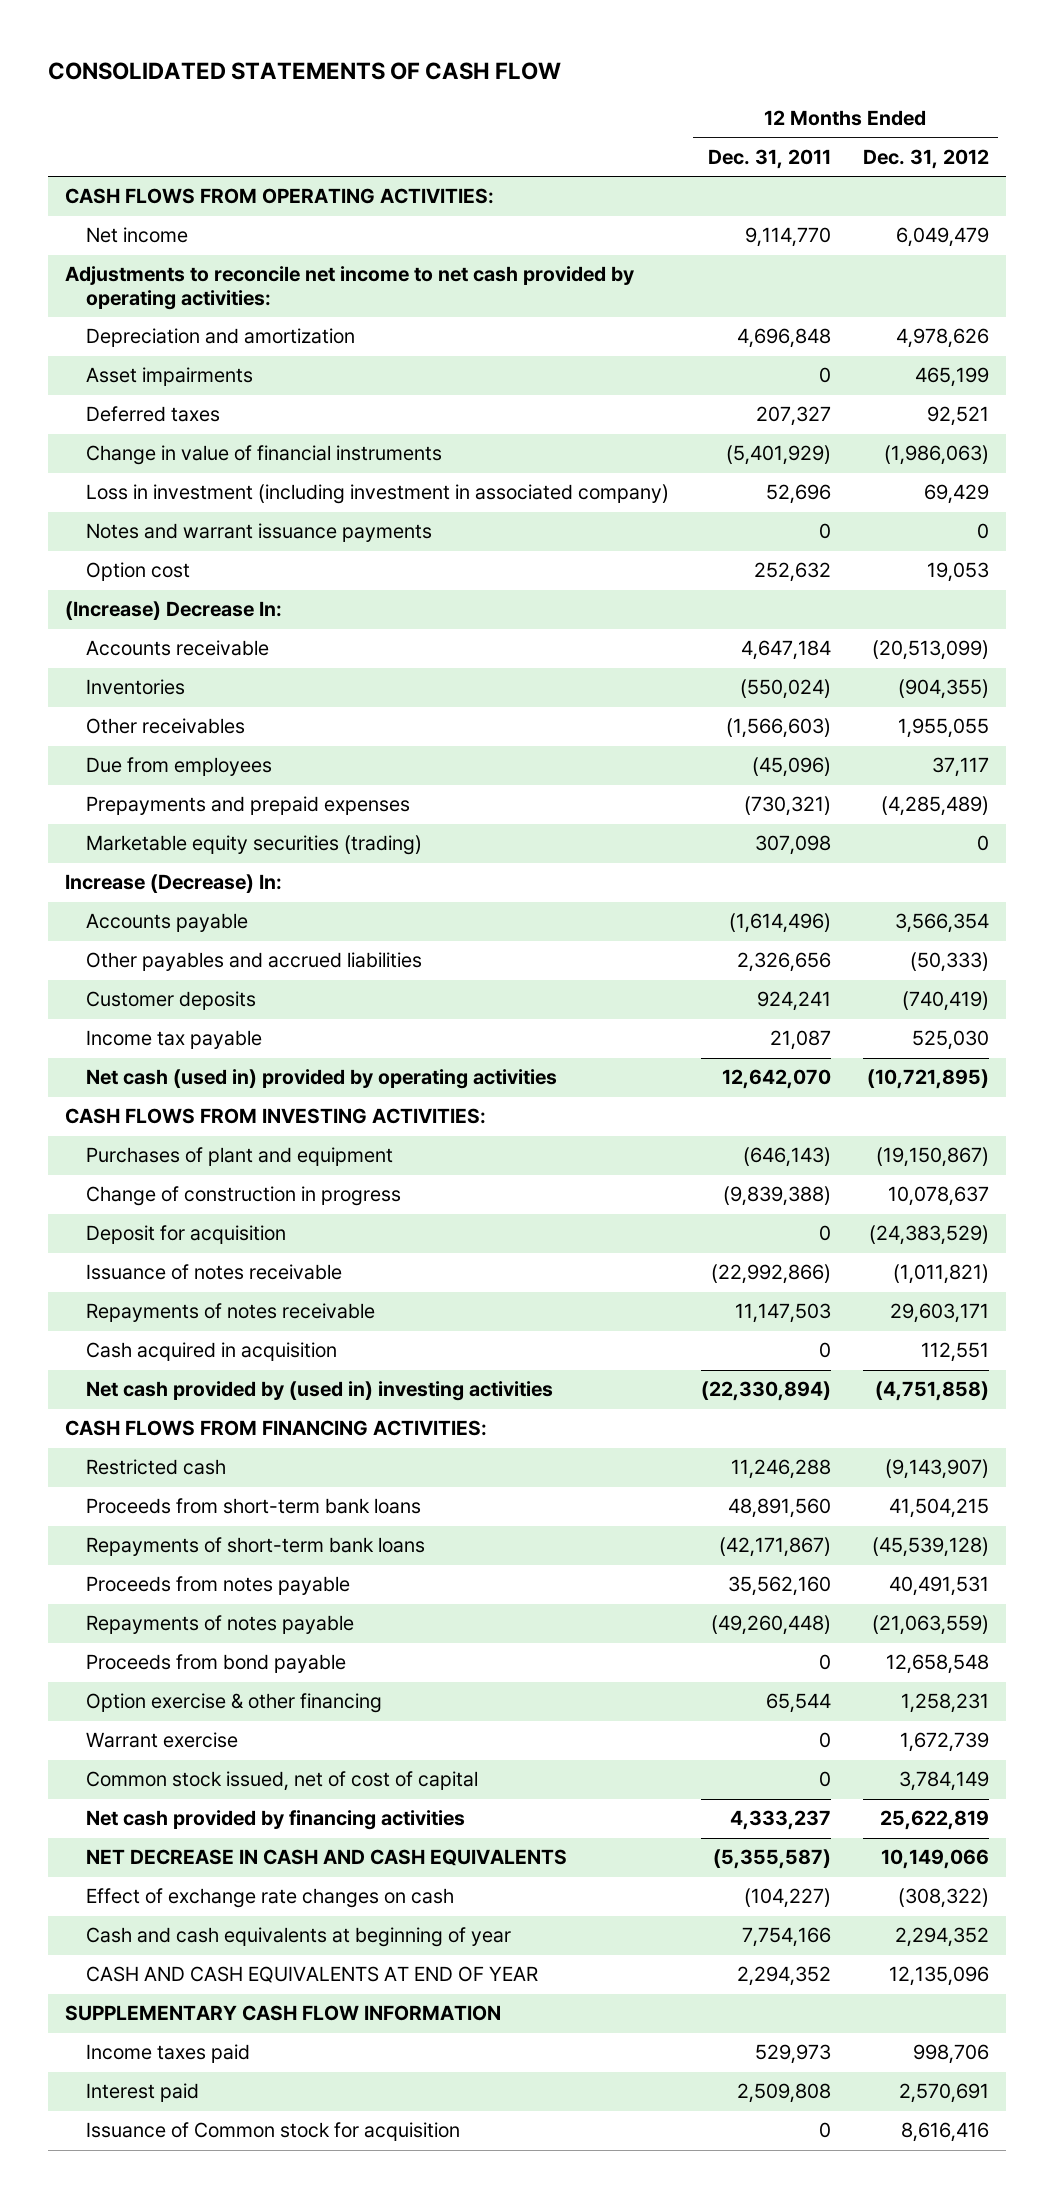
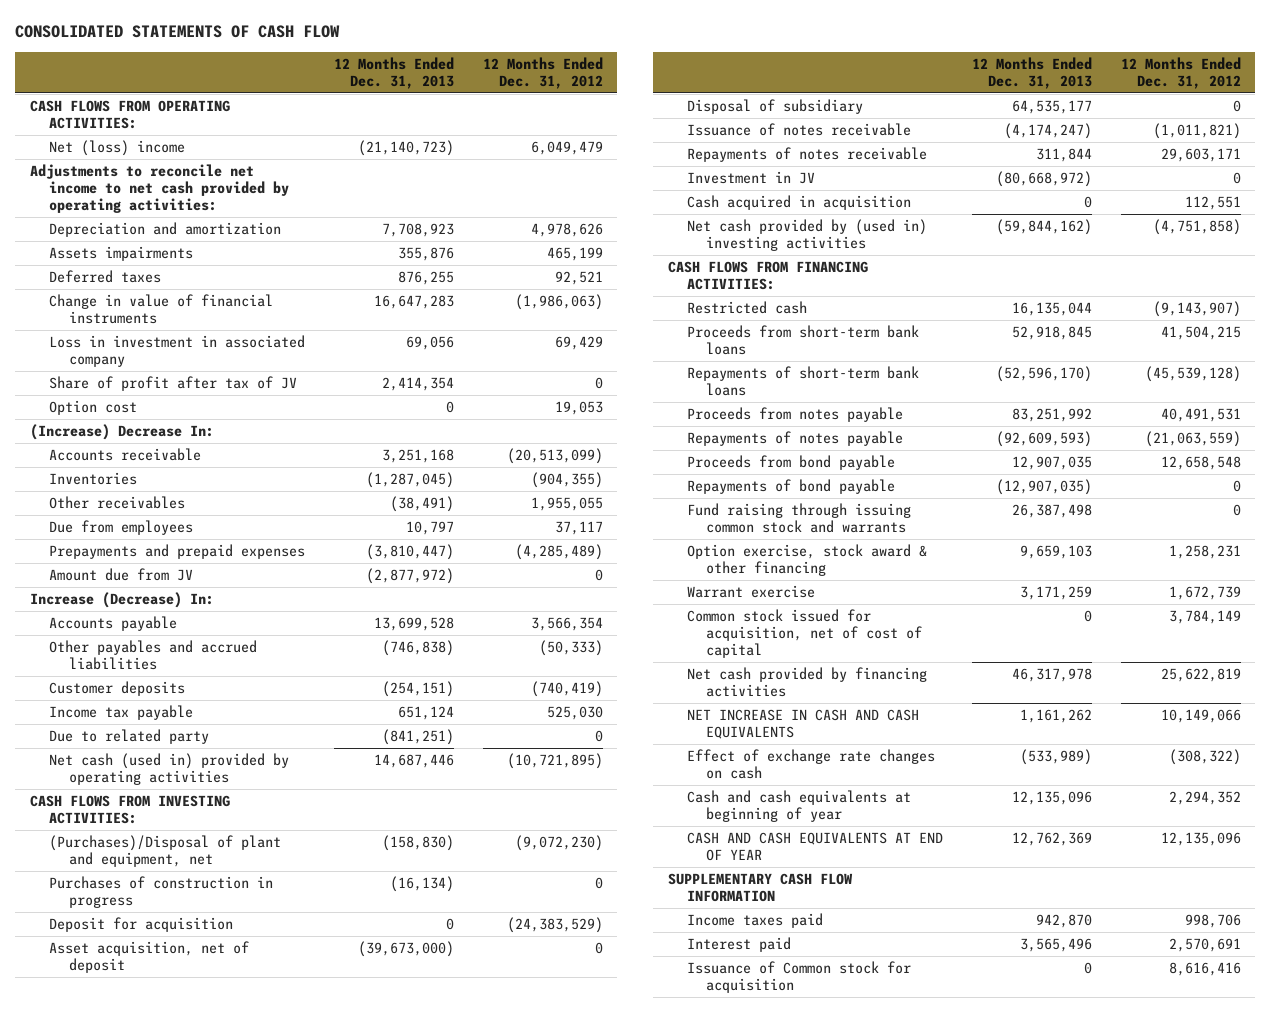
- | 12 Months Ended Dec. 31, 2011 | 12 Months Ended Dec. 31, 2012
+ | 12 Months Ended Dec. 31, 2013 | 12 Months Ended Dec. 31, 2012
- Net income | 9,114,770 | 6,049,479
+ Net (loss) income | (21,140,723) | 6,049,479
- Asset impairments | 0 | 465,199
+ Assets impairments | 355,876 | 465,199
- Loss in investment (including investment in associated company) | 52,696 | 69,429
- Notes and warrant issuance payments | 0 | 0
+ Loss in investment in associated company | 69,056 | 69,429
+ Share of profit after tax of JV | 2,414,354 | 0
- Marketable equity securities (trading) | 307,098 | 0
+ Amount due from JV | (2,877,972) | 0
+ Due to related party | (841,251) | 0
- Purchases of plant and equipment | (646,143) | (19,150,867)
- Change of construction in progress | (9,839,388) | 10,078,637
+ (Purchases)/Disposal of plant and equipment, net | (158,830) | (9,072,230)
+ Purchases of construction in progress | (16,134) | 0
+ Asset acquisition, net of deposit | (39,673,000) | 0
+ Disposal of subsidiary | 64,535,177 | 0
+ Investment in JV | (80,668,972) | 0
- Option exercise & other financing | 65,544 | 1,258,231
+ Repayments of bond payable | (12,907,035) | 0
+ Fund raising through issuing common stock and warrants | 26,387,498 | 0
+ Option exercise, stock award & other financing | 9,659,103 | 1,258,231
- Common stock issued, net of cost of capital | 0 | 3,784,149
+ Common stock issued for acquisition, net of cost of capital | 0 | 3,784,149
- NET DECREASE IN CASH AND CASH EQUIVALENTS | (5,355,587) | 10,149,066
+ NET INCREASE IN CASH AND CASH EQUIVALENTS | 1,161,262 | 10,149,066

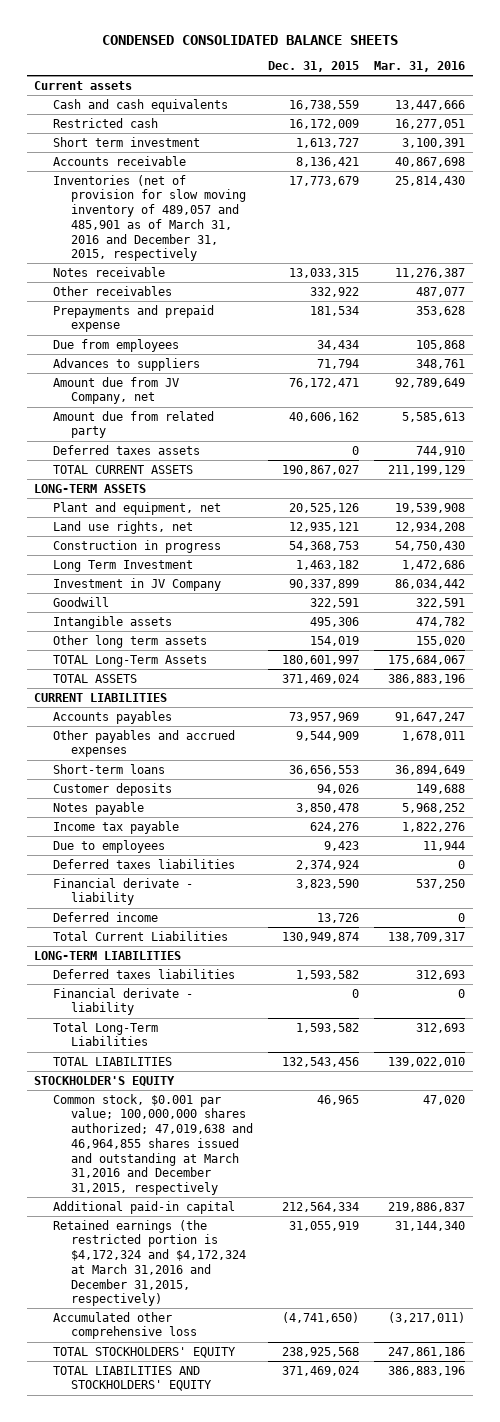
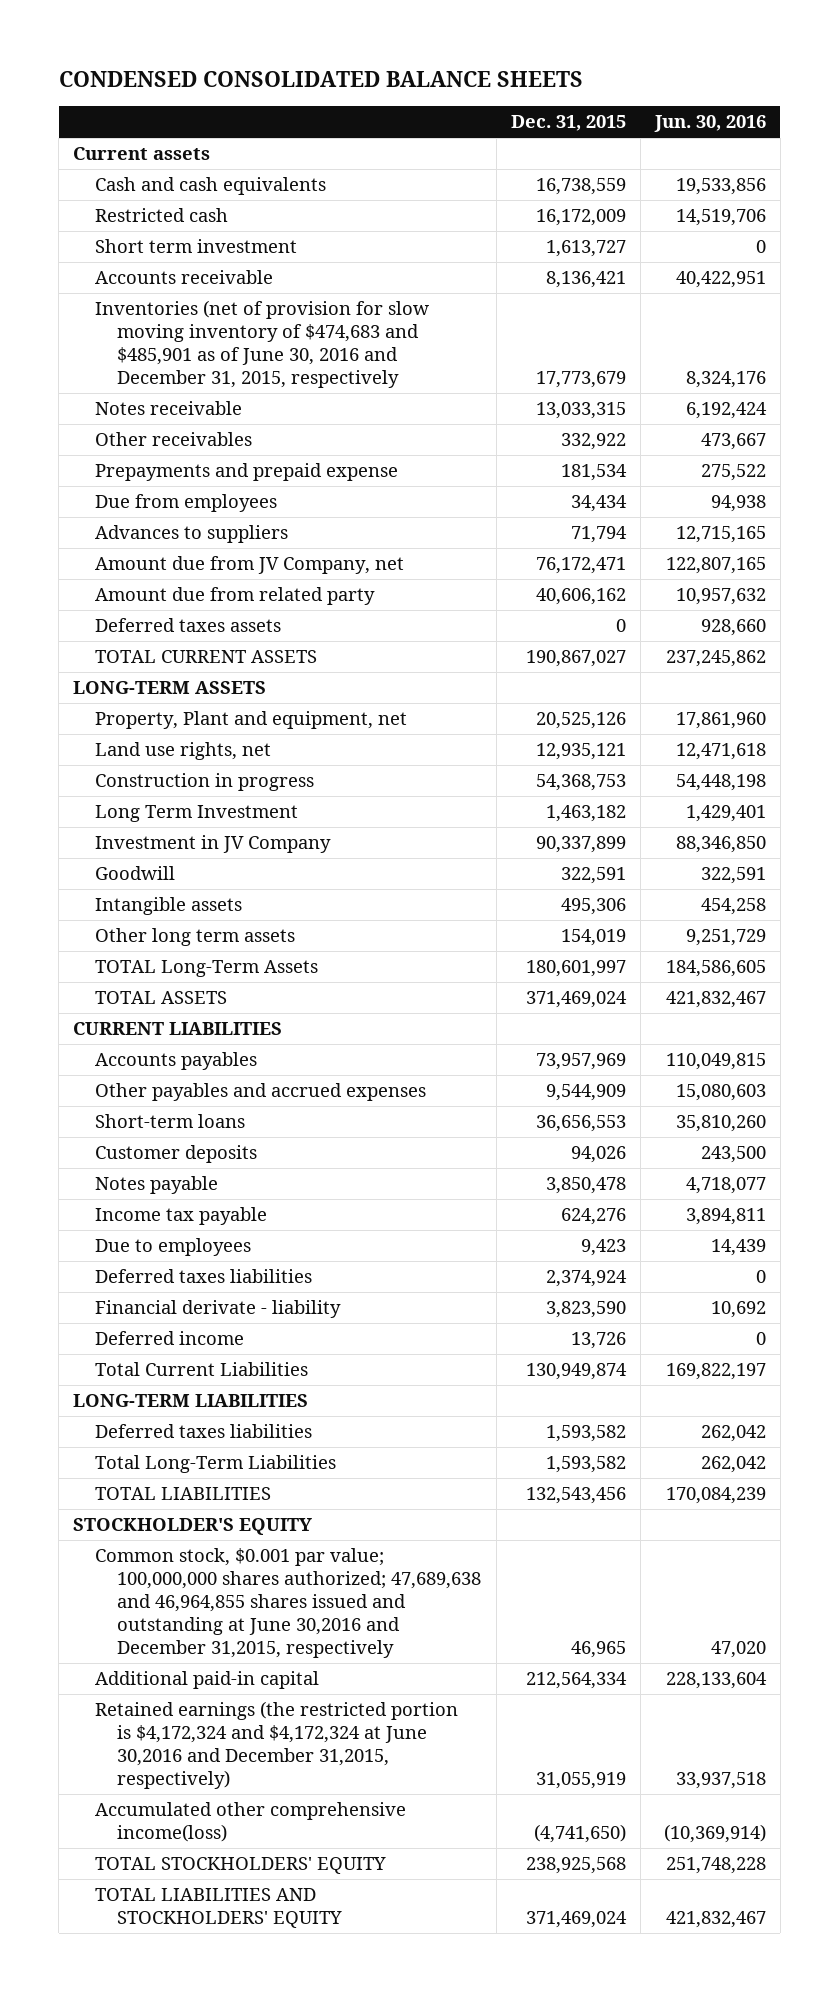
- | Dec. 31, 2015 | Mar. 31, 2016
+ | Dec. 31, 2015 | Jun. 30, 2016
- Inventories (net of provision for slow moving inventory of 489,057 and 485,901 as of March 31, 2016 and December 31, 2015, respectively | 17,773,679 | 25,814,430
+ Inventories (net of provision for slow moving inventory of $474,683 and $485,901 as of June 30, 2016 and December 31, 2015, respectively | 17,773,679 | 8,324,176
- Plant and equipment, net | 20,525,126 | 19,539,908
+ Property, Plant and equipment, net | 20,525,126 | 17,861,960
- Financial derivate - liability | 0 | 0
- Common stock, $0.001 par value; 100,000,000 shares authorized; 47,019,638 and 46,964,855 shares issued and outstanding at March 31,2016 and December 31,2015, respectively | 46,965 | 47,020
+ Common stock, $0.001 par value; 100,000,000 shares authorized; 47,689,638 and 46,964,855 shares issued and outstanding at June 30,2016 and December 31,2015, respectively | 46,965 | 47,020
- Retained earnings (the restricted portion is $4,172,324 and $4,172,324 at March 31,2016 and December 31,2015, respectively) | 31,055,919 | 31,144,340
- Accumulated other comprehensive loss | (4,741,650) | (3,217,011)
+ Retained earnings (the restricted portion is $4,172,324 and $4,172,324 at June 30,2016 and December 31,2015, respectively) | 31,055,919 | 33,937,518
+ Accumulated other comprehensive income(loss) | (4,741,650) | (10,369,914)

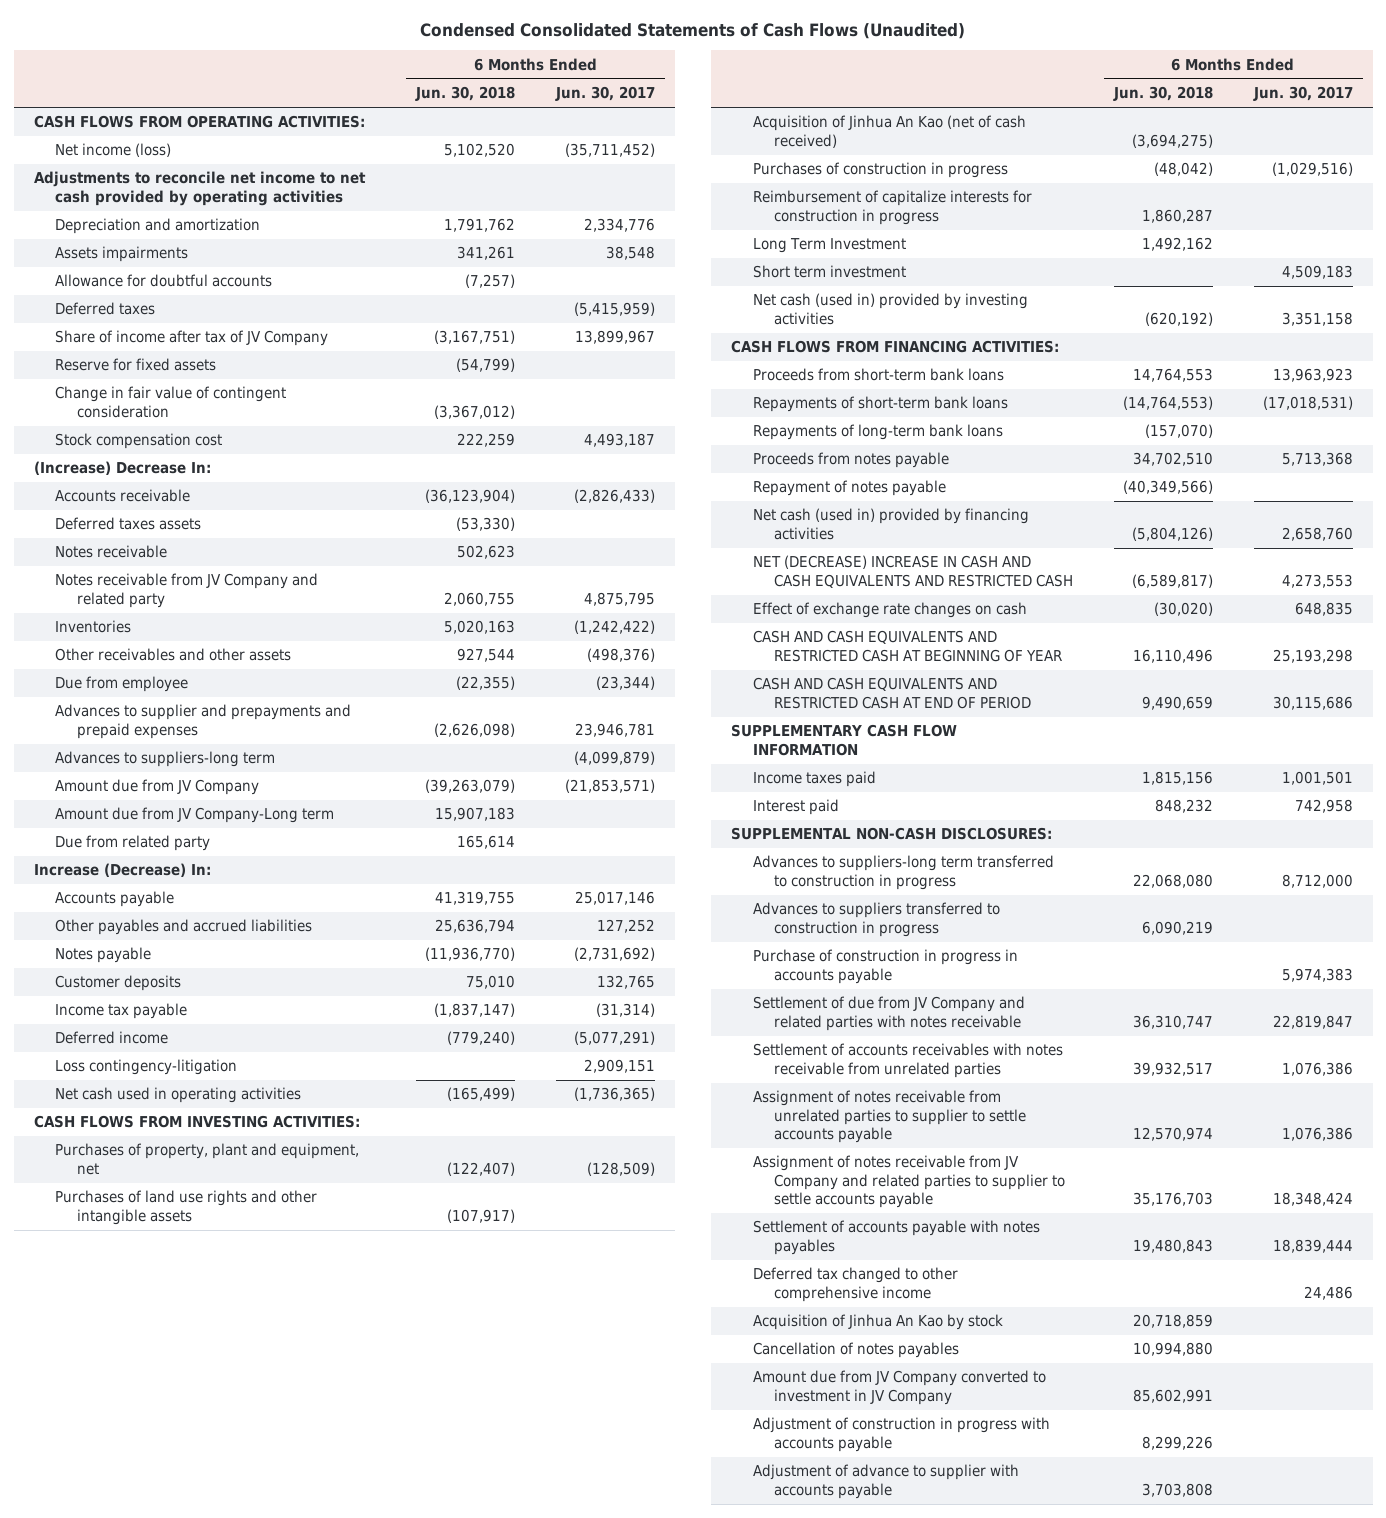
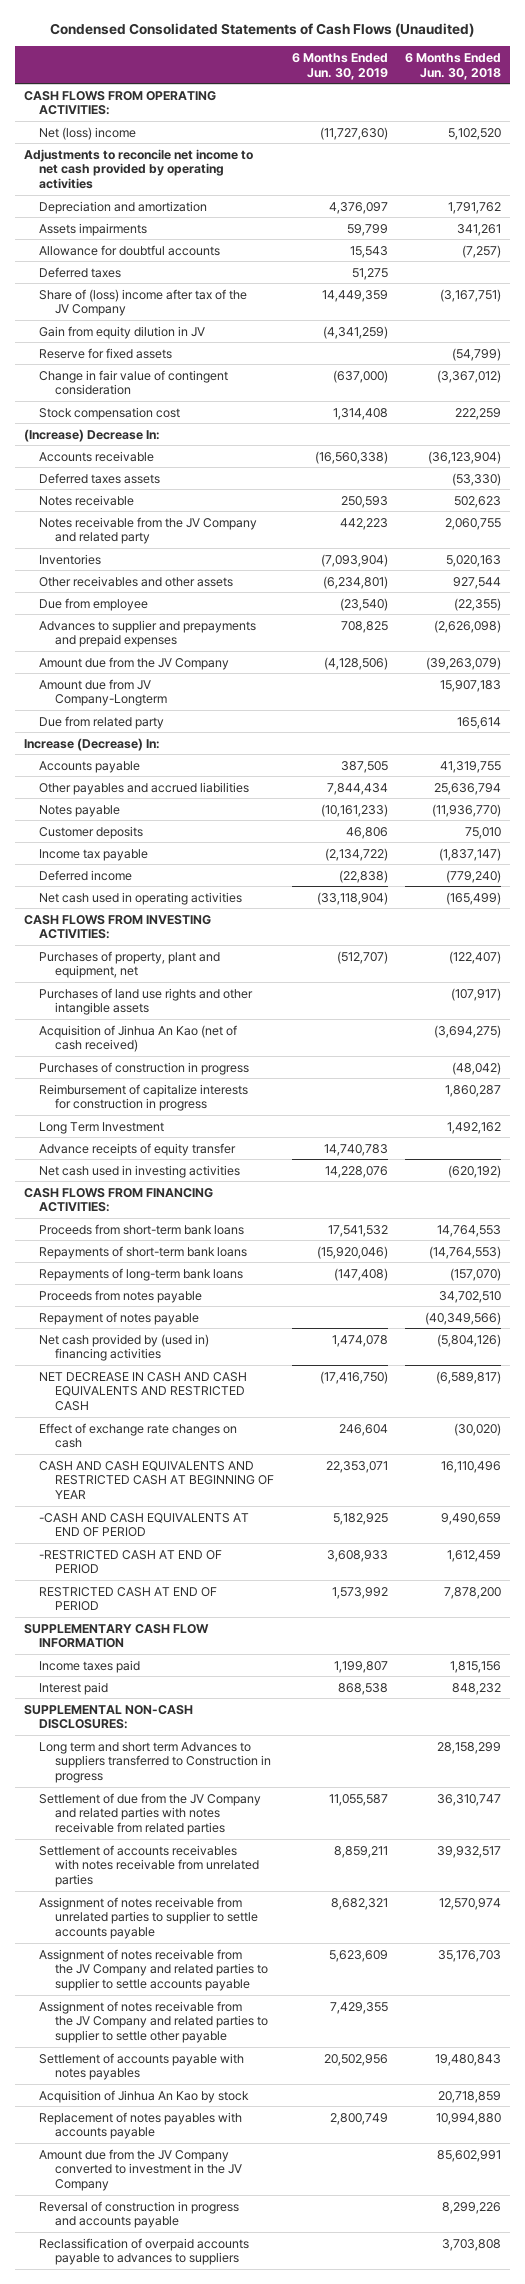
- | 6 Months Ended Jun. 30, 2018 | 6 Months Ended Jun. 30, 2017
+ | 6 Months Ended Jun. 30, 2019 | 6 Months Ended Jun. 30, 2018
- Net income (loss) | 5,102,520 | (35,711,452)
+ Net (loss) income | (11,727,630) | 5,102,520
- Share of income after tax of JV Company | (3,167,751) | 13,899,967
+ Share of (loss) income after tax of the JV Company | 14,449,359 | (3,167,751)
+ Gain from equity dilution in JV | (4,341,259) |
- Notes receivable from JV Company and related party | 2,060,755 | 4,875,795
+ Notes receivable from the JV Company and related party | 442,223 | 2,060,755
- Advances to suppliers-long term | | (4,099,879)
- Amount due from JV Company | (39,263,079) | (21,853,571)
- Amount due from JV Company-Long term | 15,907,183 |
+ Amount due from the JV Company | (4,128,506) | (39,263,079)
+ Amount due from JV Company-Longterm | | 15,907,183
- Loss contingency-litigation | | 2,909,151
- Short term investment | | 4,509,183
- Net cash (used in) provided by investing activities | (620,192) | 3,351,158
+ Advance receipts of equity transfer | 14,740,783 |
+ Net cash used in investing activities | 14,228,076 | (620,192)
- Net cash (used in) provided by financing activities | (5,804,126) | 2,658,760
- NET (DECREASE) INCREASE IN CASH AND CASH EQUIVALENTS AND RESTRICTED CASH | (6,589,817) | 4,273,553
+ Net cash provided by (used in) financing activities | 1,474,078 | (5,804,126)
+ NET DECREASE IN CASH AND CASH EQUIVALENTS AND RESTRICTED CASH | (17,416,750) | (6,589,817)
- CASH AND CASH EQUIVALENTS AND RESTRICTED CASH AT END OF PERIOD | 9,490,659 | 30,115,686
+ -CASH AND CASH EQUIVALENTS AT END OF PERIOD | 5,182,925 | 9,490,659
+ -RESTRICTED CASH AT END OF PERIOD | 3,608,933 | 1,612,459
+ RESTRICTED CASH AT END OF PERIOD | 1,573,992 | 7,878,200
- Advances to suppliers-long term transferred to construction in progress | 22,068,080 | 8,712,000
- Advances to suppliers transferred to construction in progress | 6,090,219 |
- Purchase of construction in progress in accounts payable | | 5,974,383
- Settlement of due from JV Company and related parties with notes receivable | 36,310,747 | 22,819,847
+ Long term and short term Advances to suppliers transferred to Construction in progress | | 28,158,299
+ Settlement of due from the JV Company and related parties with notes receivable from related parties | 11,055,587 | 36,310,747
- Assignment of notes receivable from JV Company and related parties to supplier to settle accounts payable | 35,176,703 | 18,348,424
+ Assignment of notes receivable from the JV Company and related parties to supplier to settle accounts payable | 5,623,609 | 35,176,703
+ Assignment of notes receivable from the JV Company and related parties to supplier to settle other payable | 7,429,355 |
- Deferred tax changed to other comprehensive income | | 24,486
- Cancellation of notes payables | 10,994,880 |
- Amount due from JV Company converted to investment in JV Company | 85,602,991 |
- Adjustment of construction in progress with accounts payable | 8,299,226 |
- Adjustment of advance to supplier with accounts payable | 3,703,808 |
+ Replacement of notes payables with accounts payable | 2,800,749 | 10,994,880
+ Amount due from the JV Company converted to investment in the JV Company | | 85,602,991
+ Reversal of construction in progress and accounts payable | | 8,299,226
+ Reclassification of overpaid accounts payable to advances to suppliers | | 3,703,808

